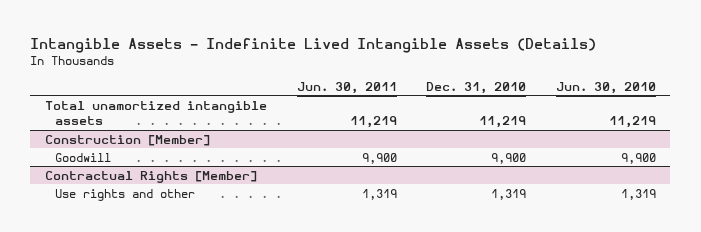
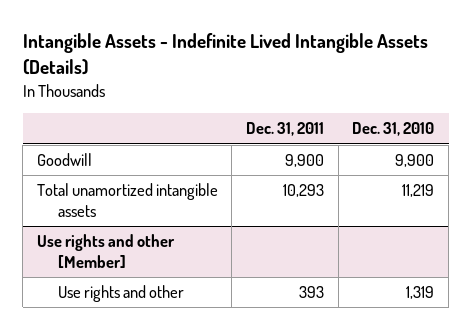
- | Jun. 30, 2011 | Dec. 31, 2010 | Jun. 30, 2010
+ | Dec. 31, 2011 | Dec. 31, 2010
- Construction [Member]
- Contractual Rights [Member]
moved down: Total unamortized intangible assets | 10,293 | 11,219
+ Use rights and other [Member]

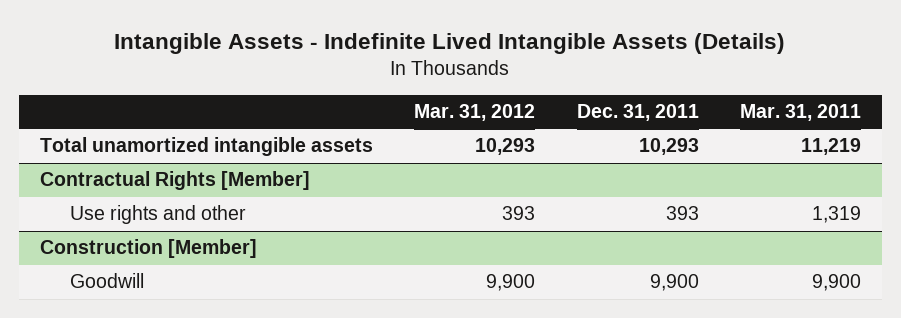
- | Dec. 31, 2011 | Dec. 31, 2010
+ | Mar. 31, 2012 | Dec. 31, 2011 | Mar. 31, 2011
- Goodwill | 9,900 | 9,900
- Use rights and other [Member]
+ Contractual Rights [Member]
+ Construction [Member]
+ Goodwill | 9,900 | 9,900 | 9,900

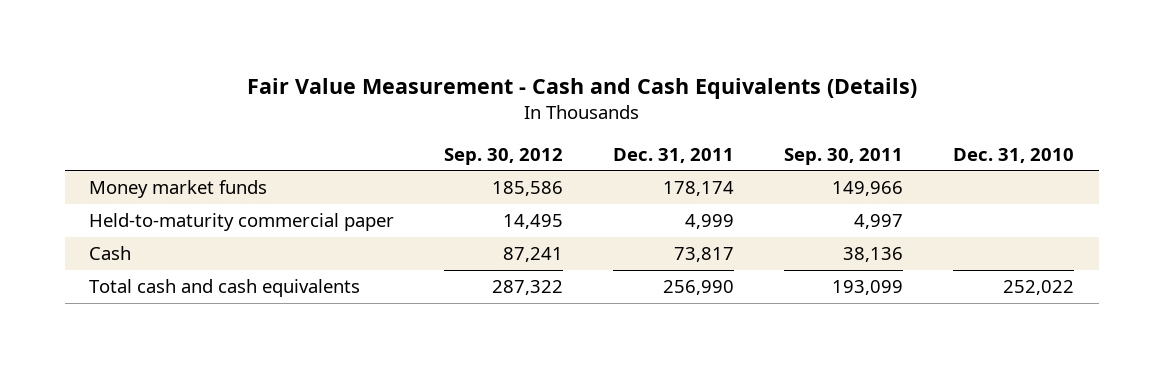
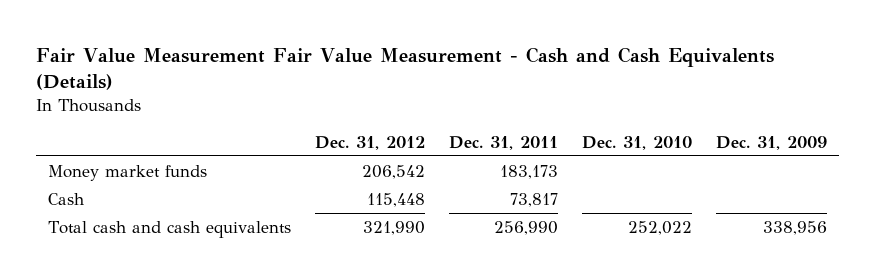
- Fair Value Measurement - Cash and Cash Equivalents (Details)
+ Fair Value Measurement Fair Value Measurement - Cash and Cash Equivalents (Details)
- | Sep. 30, 2012 | Dec. 31, 2011 | Sep. 30, 2011 | Dec. 31, 2010
+ | Dec. 31, 2012 | Dec. 31, 2011 | Dec. 31, 2010 | Dec. 31, 2009
- Money market funds | 185,586 | 178,174 | 149,966 |
- Held-to-maturity commercial paper | 14,495 | 4,999 | 4,997 |
+ Money market funds | 206,542 | 183,173 | |

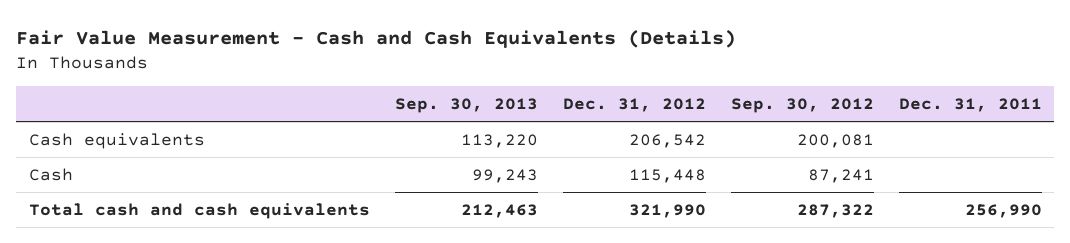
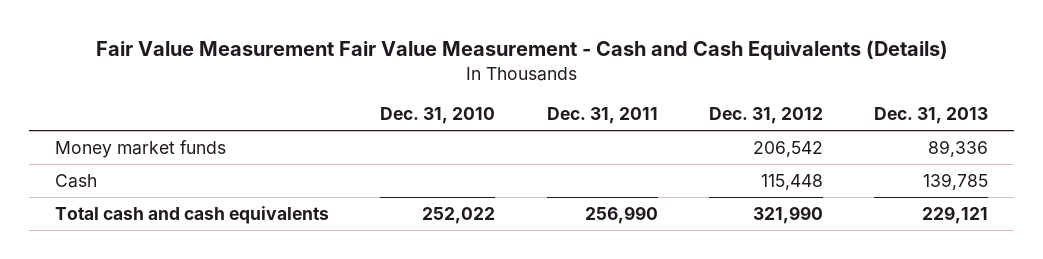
- Fair Value Measurement - Cash and Cash Equivalents (Details)
+ Fair Value Measurement Fair Value Measurement - Cash and Cash Equivalents (Details)
- | Sep. 30, 2013 | Dec. 31, 2012 | Sep. 30, 2012 | Dec. 31, 2011
+ | Dec. 31, 2010 | Dec. 31, 2011 | Dec. 31, 2012 | Dec. 31, 2013
- Cash equivalents | 113,220 | 206,542 | 200,081 |
+ Money market funds | | | 206,542 | 89,336

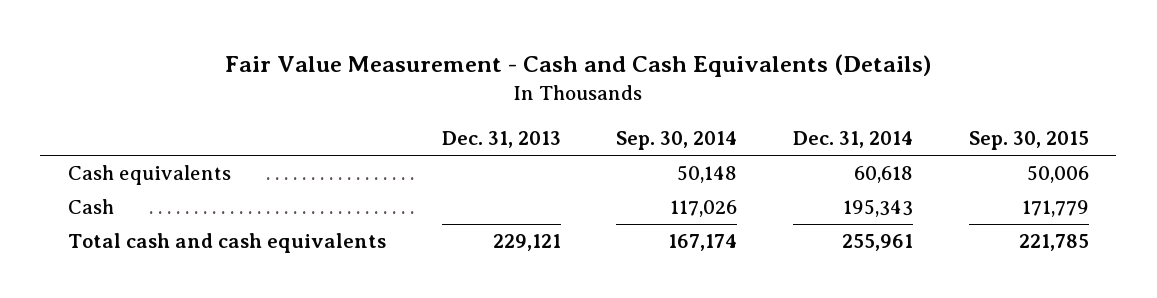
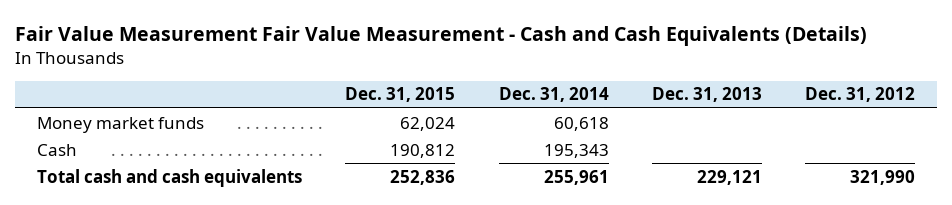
- Fair Value Measurement - Cash and Cash Equivalents (Details)
+ Fair Value Measurement Fair Value Measurement - Cash and Cash Equivalents (Details)
- | Dec. 31, 2013 | Sep. 30, 2014 | Dec. 31, 2014 | Sep. 30, 2015
+ | Dec. 31, 2015 | Dec. 31, 2014 | Dec. 31, 2013 | Dec. 31, 2012
- Cash equivalents | | 50,148 | 60,618 | 50,006
+ Money market funds | 62,024 | 60,618 | |

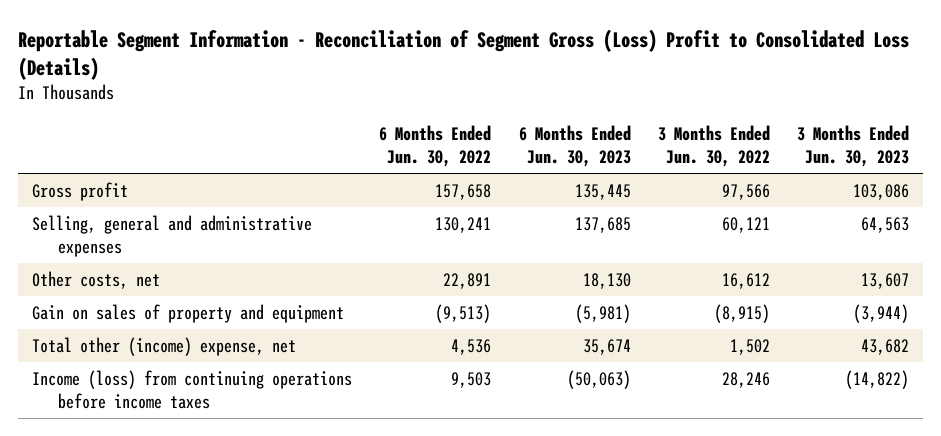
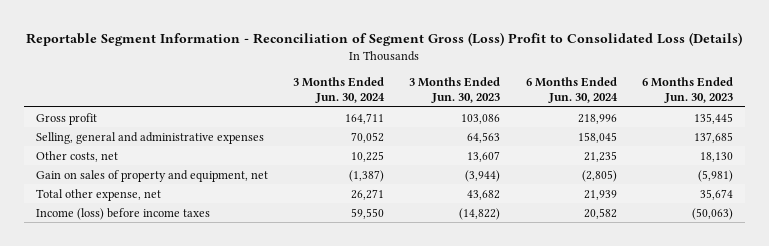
- | 6 Months Ended Jun. 30, 2022 | 6 Months Ended Jun. 30, 2023 | 3 Months Ended Jun. 30, 2022 | 3 Months Ended Jun. 30, 2023
+ | 3 Months Ended Jun. 30, 2024 | 3 Months Ended Jun. 30, 2023 | 6 Months Ended Jun. 30, 2024 | 6 Months Ended Jun. 30, 2023
- Gain on sales of property and equipment | (9,513) | (5,981) | (8,915) | (3,944)
- Total other (income) expense, net | 4,536 | 35,674 | 1,502 | 43,682
- Income (loss) from continuing operations before income taxes | 9,503 | (50,063) | 28,246 | (14,822)
+ Gain on sales of property and equipment, net | (1,387) | (3,944) | (2,805) | (5,981)
+ Total other expense, net | 26,271 | 43,682 | 21,939 | 35,674
+ Income (loss) before income taxes | 59,550 | (14,822) | 20,582 | (50,063)

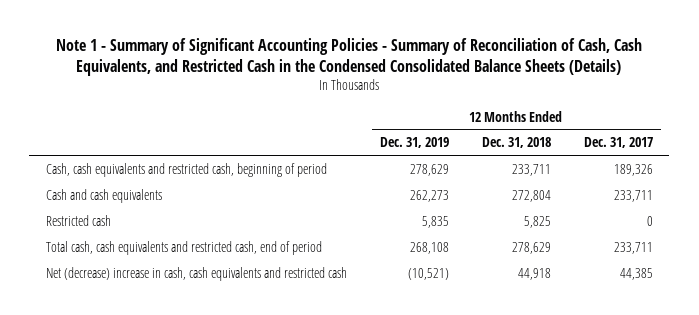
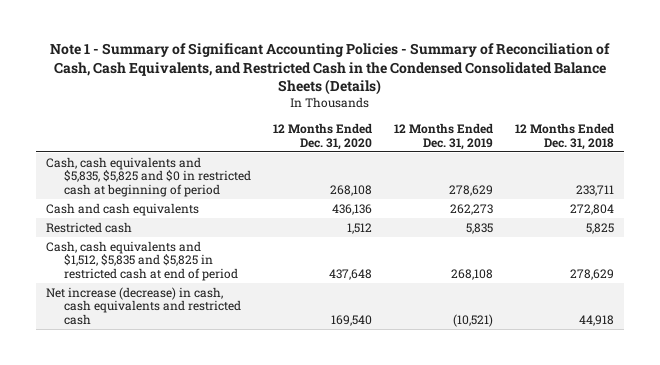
- | 12 Months Ended Dec. 31, 2019 | 12 Months Ended Dec. 31, 2018 | 12 Months Ended Dec. 31, 2017
+ | 12 Months Ended Dec. 31, 2020 | 12 Months Ended Dec. 31, 2019 | 12 Months Ended Dec. 31, 2018
- Cash, cash equivalents and restricted cash, beginning of period | 278,629 | 233,711 | 189,326
+ Cash, cash equivalents and $5,835, $5,825 and $0 in restricted cash at beginning of period | 268,108 | 278,629 | 233,711
- Total cash, cash equivalents and restricted cash, end of period | 268,108 | 278,629 | 233,711
- Net (decrease) increase in cash, cash equivalents and restricted cash | (10,521) | 44,918 | 44,385
+ Cash, cash equivalents and $1,512, $5,835 and $5,825 in restricted cash at end of period | 437,648 | 268,108 | 278,629
+ Net increase (decrease) in cash, cash equivalents and restricted cash | 169,540 | (10,521) | 44,918

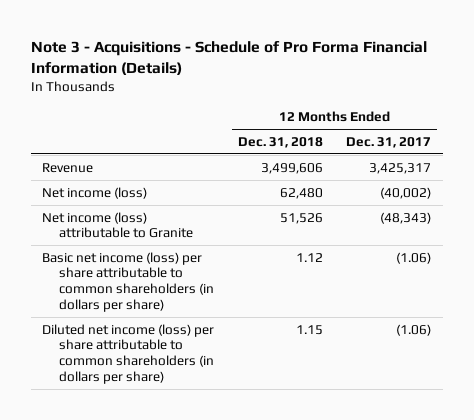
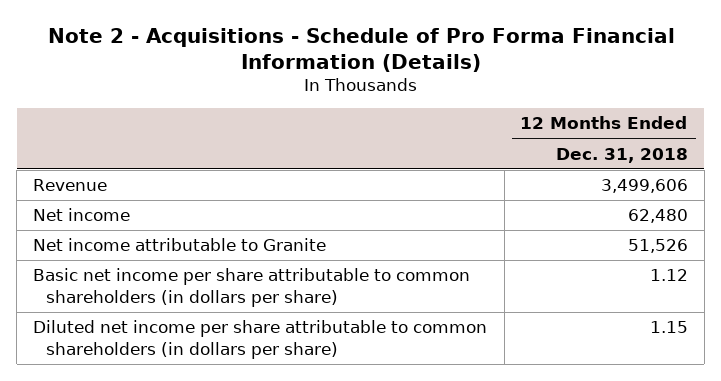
- Note 3 - Acquisitions - Schedule of Pro Forma Financial Information (Details)
+ Note 2 - Acquisitions - Schedule of Pro Forma Financial Information (Details)
- | 12 Months Ended Dec. 31, 2018 | 12 Months Ended Dec. 31, 2017
+ | 12 Months Ended Dec. 31, 2018
- Net income (loss) | 62,480 | (40,002)
- Net income (loss) attributable to Granite | 51,526 | (48,343)
- Basic net income (loss) per share attributable to common shareholders (in dollars per share) | 1.12 | (1.06)
- Diluted net income (loss) per share attributable to common shareholders (in dollars per share) | 1.15 | (1.06)
+ Net income | 62,480
+ Net income attributable to Granite | 51,526
+ Basic net income per share attributable to common shareholders (in dollars per share) | 1.12
+ Diluted net income per share attributable to common shareholders (in dollars per share) | 1.15

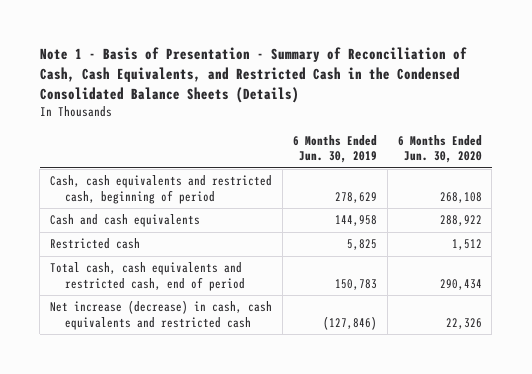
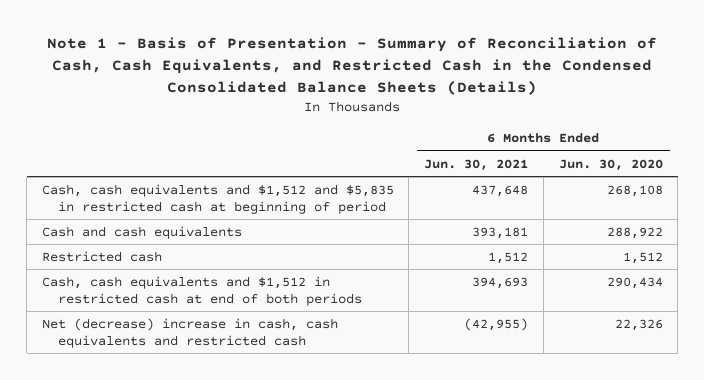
- | 6 Months Ended Jun. 30, 2019 | 6 Months Ended Jun. 30, 2020
+ | 6 Months Ended Jun. 30, 2021 | 6 Months Ended Jun. 30, 2020
- Cash, cash equivalents and restricted cash, beginning of period | 278,629 | 268,108
+ Cash, cash equivalents and $1,512 and $5,835 in restricted cash at beginning of period | 437,648 | 268,108
- Total cash, cash equivalents and restricted cash, end of period | 150,783 | 290,434
- Net increase (decrease) in cash, cash equivalents and restricted cash | (127,846) | 22,326
+ Cash, cash equivalents and $1,512 in restricted cash at end of both periods | 394,693 | 290,434
+ Net (decrease) increase in cash, cash equivalents and restricted cash | (42,955) | 22,326

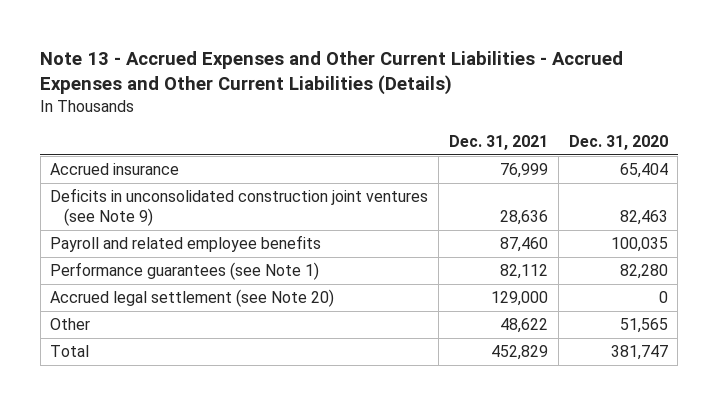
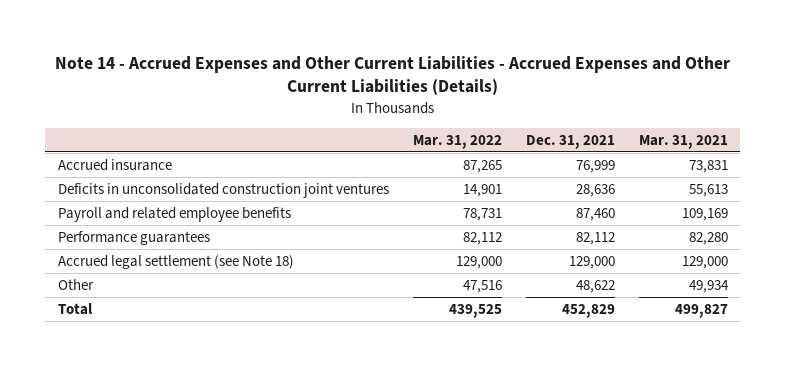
- Note 13 - Accrued Expenses and Other Current Liabilities - Accrued Expenses and Other Current Liabilities (Details)
+ Note 14 - Accrued Expenses and Other Current Liabilities - Accrued Expenses and Other Current Liabilities (Details)
- | Dec. 31, 2021 | Dec. 31, 2020
+ | Mar. 31, 2022 | Dec. 31, 2021 | Mar. 31, 2021
- Deficits in unconsolidated construction joint ventures (see Note 9) | 28,636 | 82,463
+ Deficits in unconsolidated construction joint ventures | 14,901 | 28,636 | 55,613
- Performance guarantees (see Note 1) | 82,112 | 82,280
- Accrued legal settlement (see Note 20) | 129,000 | 0
+ Performance guarantees | 82,112 | 82,112 | 82,280
+ Accrued legal settlement (see Note 18) | 129,000 | 129,000 | 129,000

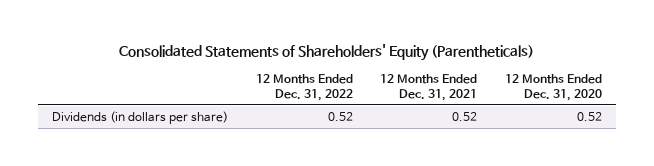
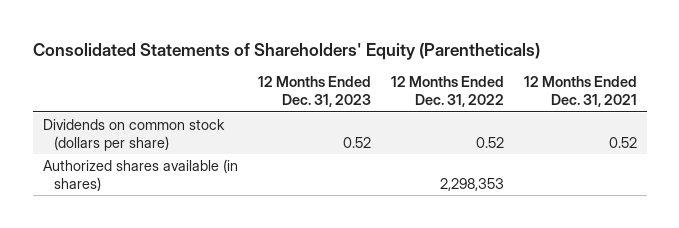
- | 12 Months Ended Dec. 31, 2022 | 12 Months Ended Dec. 31, 2021 | 12 Months Ended Dec. 31, 2020
+ | 12 Months Ended Dec. 31, 2023 | 12 Months Ended Dec. 31, 2022 | 12 Months Ended Dec. 31, 2021
- Dividends (in dollars per share) | 0.52 | 0.52 | 0.52
+ Dividends on common stock (dollars per share) | 0.52 | 0.52 | 0.52
+ Authorized shares available (in shares) | | 2,298,353 |

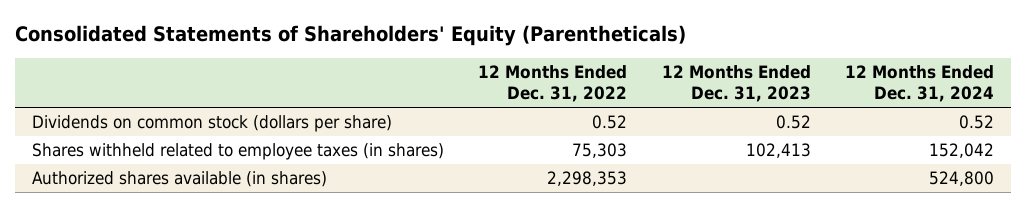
- | 12 Months Ended Dec. 31, 2023 | 12 Months Ended Dec. 31, 2022 | 12 Months Ended Dec. 31, 2021
+ | 12 Months Ended Dec. 31, 2022 | 12 Months Ended Dec. 31, 2023 | 12 Months Ended Dec. 31, 2024
+ Shares withheld related to employee taxes (in shares) | 75,303 | 102,413 | 152,042

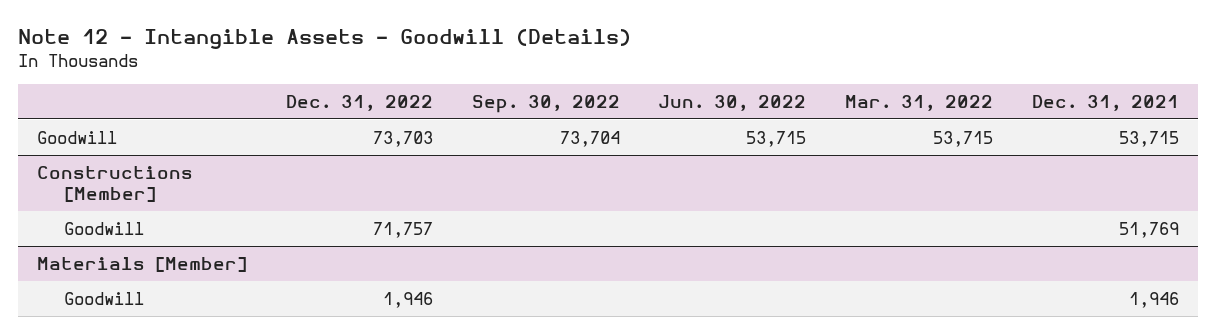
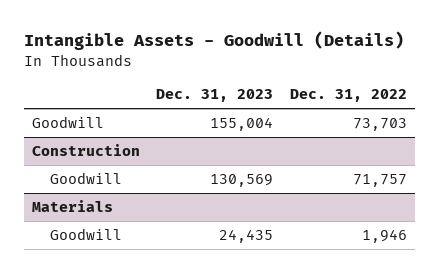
- Note 12 - Intangible Assets - Goodwill (Details)
+ Intangible Assets - Goodwill (Details)
- | Dec. 31, 2022 | Sep. 30, 2022 | Jun. 30, 2022 | Mar. 31, 2022 | Dec. 31, 2021
+ | Dec. 31, 2023 | Dec. 31, 2022
- Constructions [Member]
+ Construction
- Materials [Member]
+ Materials

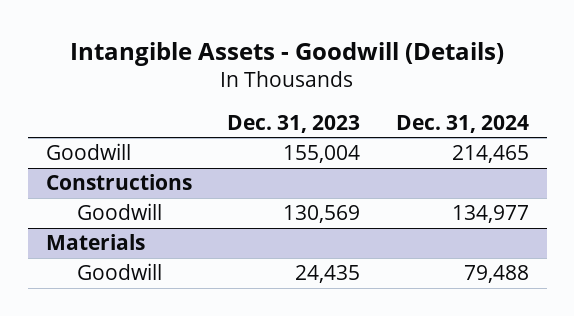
- | Dec. 31, 2023 | Dec. 31, 2022
+ | Dec. 31, 2023 | Dec. 31, 2024
- Construction
+ Constructions

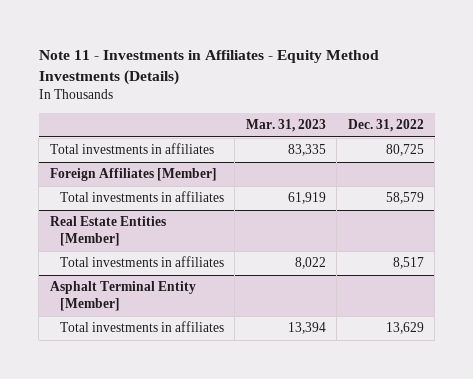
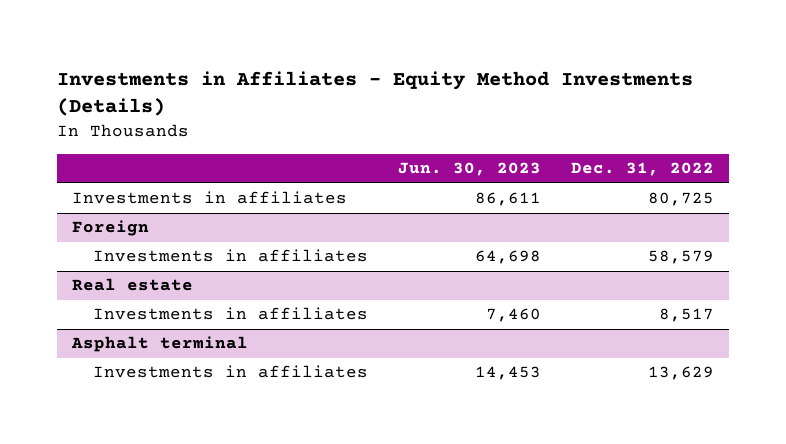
- Note 11 - Investments in Affiliates - Equity Method Investments (Details)
+ Investments in Affiliates - Equity Method Investments (Details)
- | Mar. 31, 2023 | Dec. 31, 2022
+ | Jun. 30, 2023 | Dec. 31, 2022
- Total investments in affiliates | 83,335 | 80,725
- Foreign Affiliates [Member]
- Total investments in affiliates | 61,919 | 58,579
- Real Estate Entities [Member]
- Total investments in affiliates | 8,022 | 8,517
- Asphalt Terminal Entity [Member]
- Total investments in affiliates | 13,394 | 13,629
+ Investments in affiliates | 86,611 | 80,725
+ Foreign
+ Investments in affiliates | 64,698 | 58,579
+ Real estate
+ Investments in affiliates | 7,460 | 8,517
+ Asphalt terminal
+ Investments in affiliates | 14,453 | 13,629

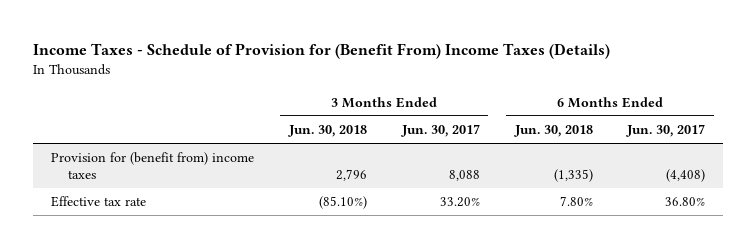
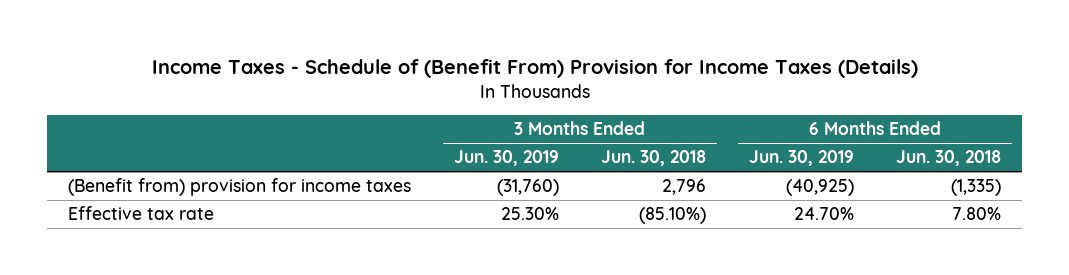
- Income Taxes - Schedule of Provision for (Benefit From) Income Taxes (Details)
+ Income Taxes - Schedule of (Benefit From) Provision for Income Taxes (Details)
- | 3 Months Ended Jun. 30, 2018 | 3 Months Ended Jun. 30, 2017 | 6 Months Ended Jun. 30, 2018 | 6 Months Ended Jun. 30, 2017
+ | 3 Months Ended Jun. 30, 2019 | 3 Months Ended Jun. 30, 2018 | 6 Months Ended Jun. 30, 2019 | 6 Months Ended Jun. 30, 2018
- Provision for (benefit from) income taxes | 2,796 | 8,088 | (1,335) | (4,408)
+ (Benefit from) provision for income taxes | (31,760) | 2,796 | (40,925) | (1,335)

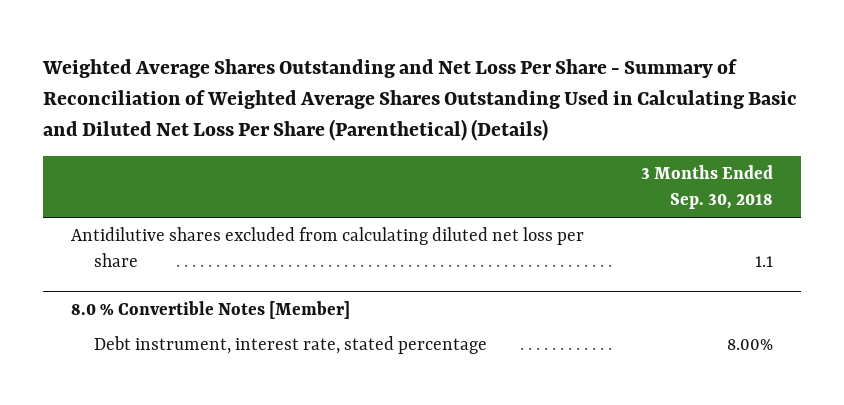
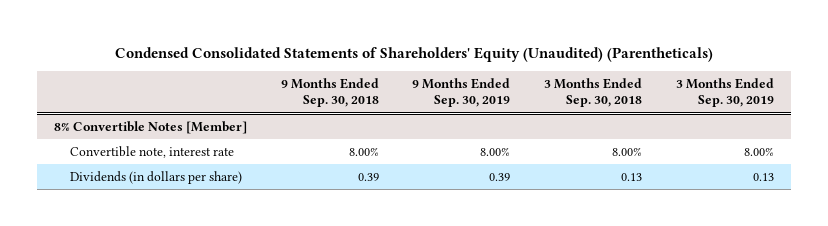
- Weighted Average Shares Outstanding and Net Loss Per Share - Summary of Reconciliation of Weighted Average Shares Outstanding Used in Calculating Basic and Diluted Net Loss Per Share (Parenthetical) (Details)
+ Condensed Consolidated Statements of Shareholders' Equity (Unaudited) (Parentheticals)
- | 3 Months Ended Sep. 30, 2018
+ | 9 Months Ended Sep. 30, 2018 | 9 Months Ended Sep. 30, 2019 | 3 Months Ended Sep. 30, 2018 | 3 Months Ended Sep. 30, 2019
- Antidilutive shares excluded from calculating diluted net loss per share | 1.1
- 8.0 % Convertible Notes [Member]
- Debt instrument, interest rate, stated percentage | 8.00%
+ 8% Convertible Notes [Member]
+ Convertible note, interest rate | 8.00% | 8.00% | 8.00% | 8.00%
+ Dividends (in dollars per share) | 0.39 | 0.39 | 0.13 | 0.13

